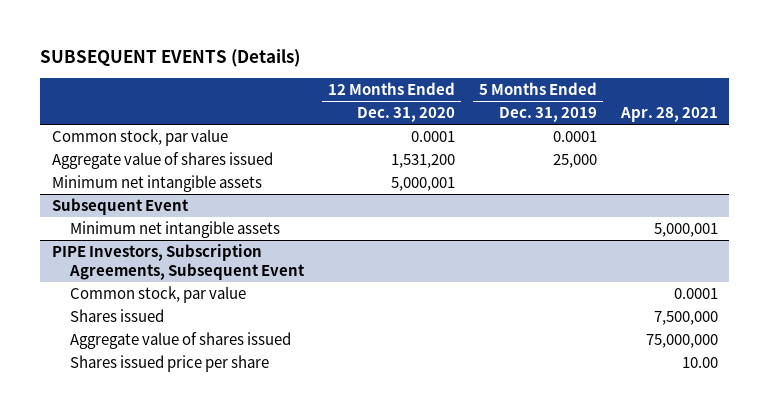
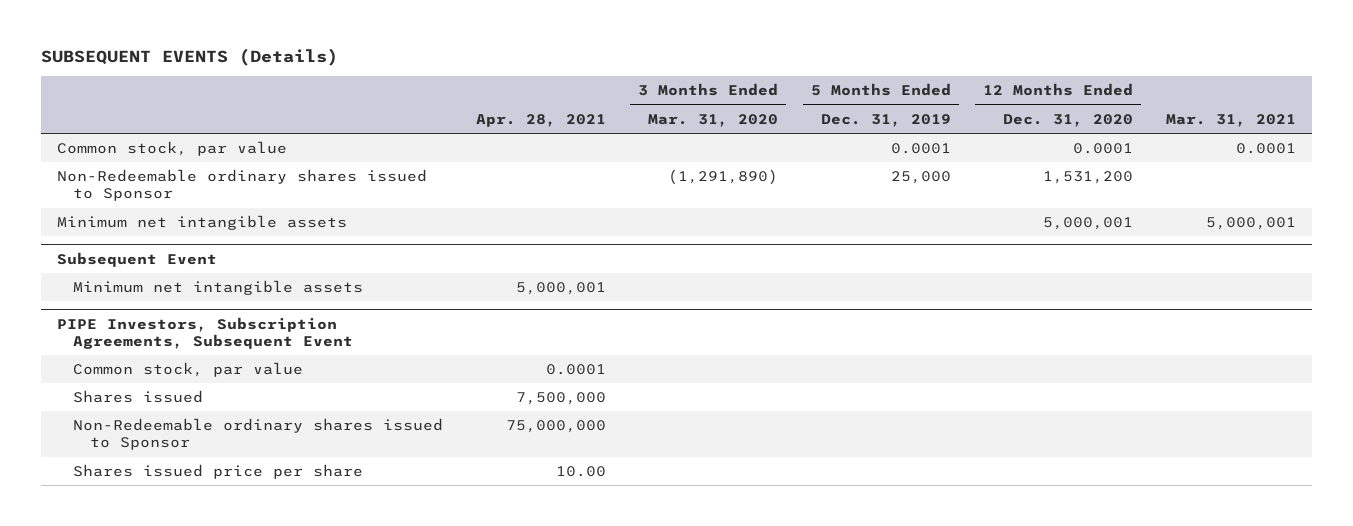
- | 12 Months Ended Dec. 31, 2020 | 5 Months Ended Dec. 31, 2019 | Apr. 28, 2021
+ | Apr. 28, 2021 | 3 Months Ended Mar. 31, 2020 | 5 Months Ended Dec. 31, 2019 | 12 Months Ended Dec. 31, 2020 | Mar. 31, 2021
- Aggregate value of shares issued | 1,531,200 | 25,000 |
+ Non-Redeemable ordinary shares issued to Sponsor | | (1,291,890) | 25,000 | 1,531,200 |
@ PIPE Investors, Subscription Agreements, Subsequent Event
- Aggregate value of shares issued | | | 75,000,000
+ Non-Redeemable ordinary shares issued to Sponsor | 75,000,000 | | | |

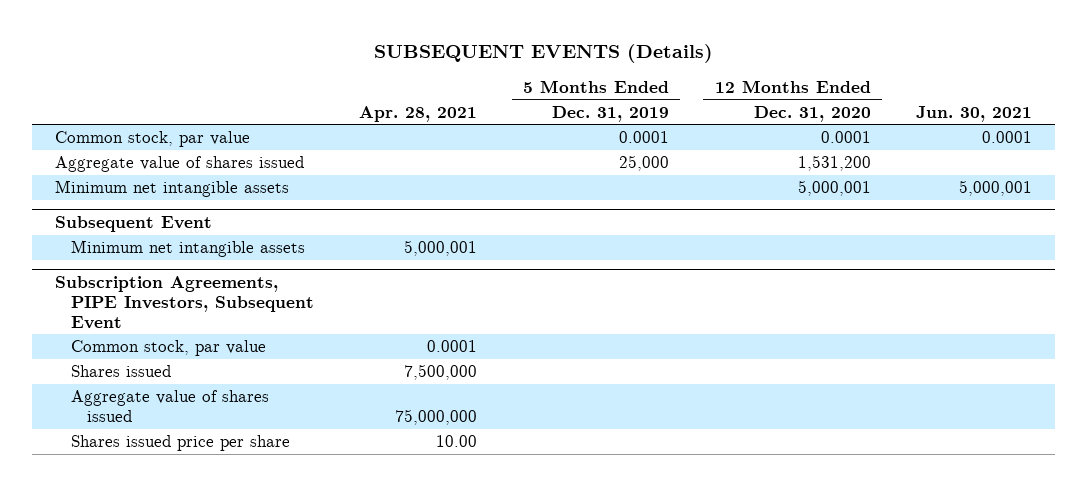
- | Apr. 28, 2021 | 3 Months Ended Mar. 31, 2020 | 5 Months Ended Dec. 31, 2019 | 12 Months Ended Dec. 31, 2020 | Mar. 31, 2021
+ | Apr. 28, 2021 | 5 Months Ended Dec. 31, 2019 | 12 Months Ended Dec. 31, 2020 | Jun. 30, 2021
- Non-Redeemable ordinary shares issued to Sponsor | | (1,291,890) | 25,000 | 1,531,200 |
+ Aggregate value of shares issued | | 25,000 | 1,531,200 |
- PIPE Investors, Subscription Agreements, Subsequent Event
+ Subscription Agreements, PIPE Investors, Subsequent Event
- Non-Redeemable ordinary shares issued to Sponsor | 75,000,000 | | | |
+ Aggregate value of shares issued | 75,000,000 | | |

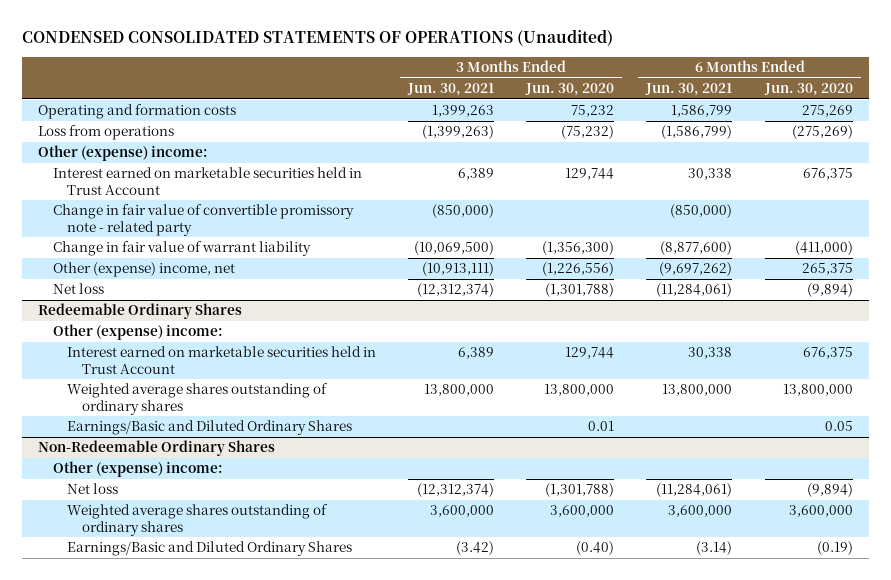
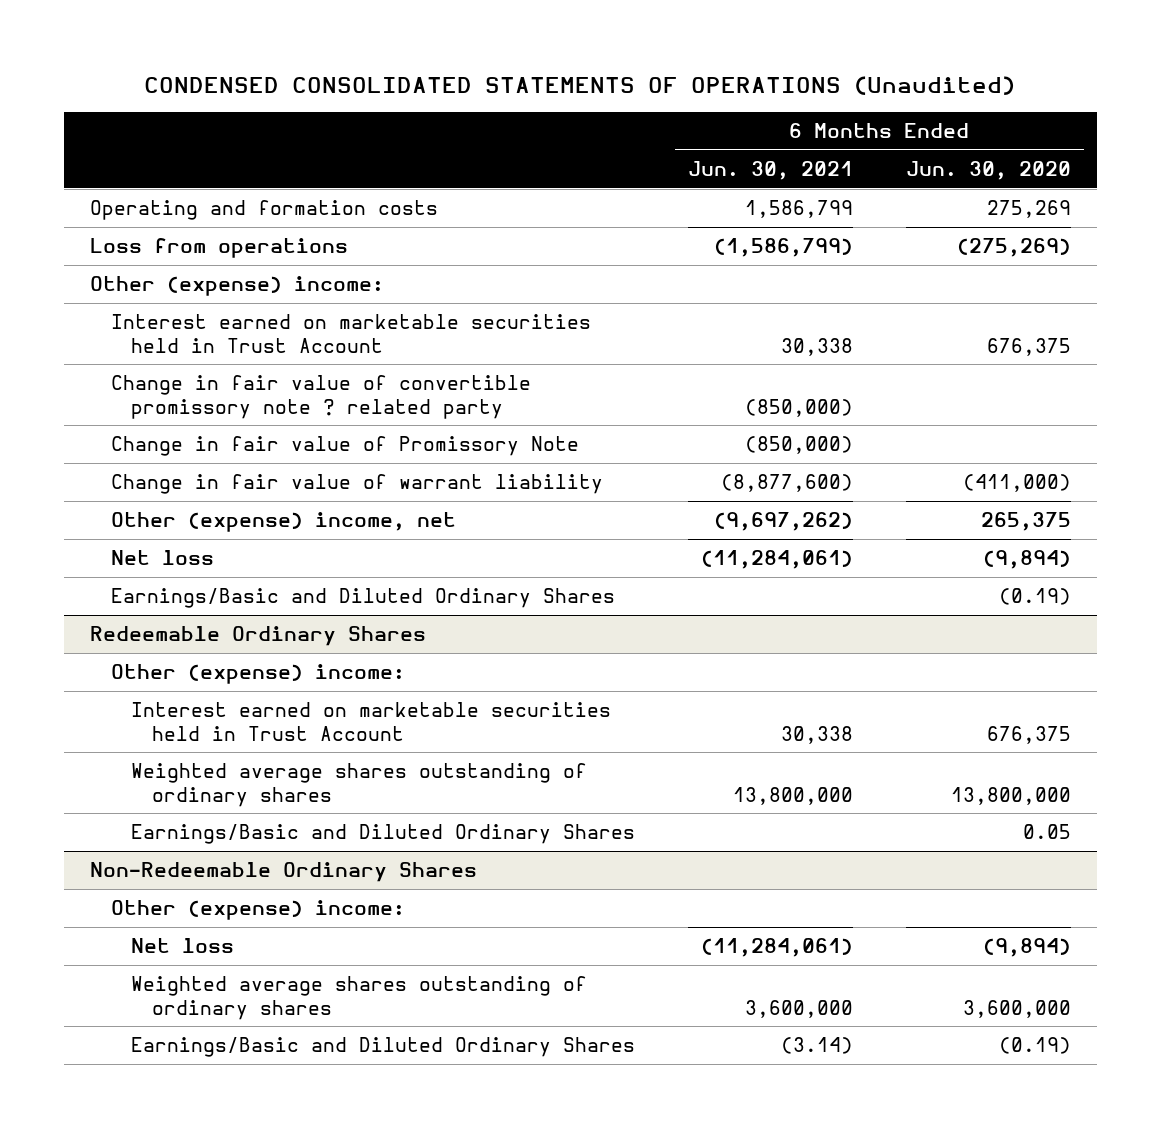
- | 3 Months Ended Jun. 30, 2021 | 3 Months Ended Jun. 30, 2020 | 6 Months Ended Jun. 30, 2021 | 6 Months Ended Jun. 30, 2020
+ | 6 Months Ended Jun. 30, 2021 | 6 Months Ended Jun. 30, 2020
- Change in fair value of convertible promissory note - related party | (850,000) | | (850,000) |
+ Change in fair value of convertible promissory note ? related party | (850,000) |
+ Change in fair value of Promissory Note | (850,000) |
+ Earnings/Basic and Diluted Ordinary Shares | | (0.19)

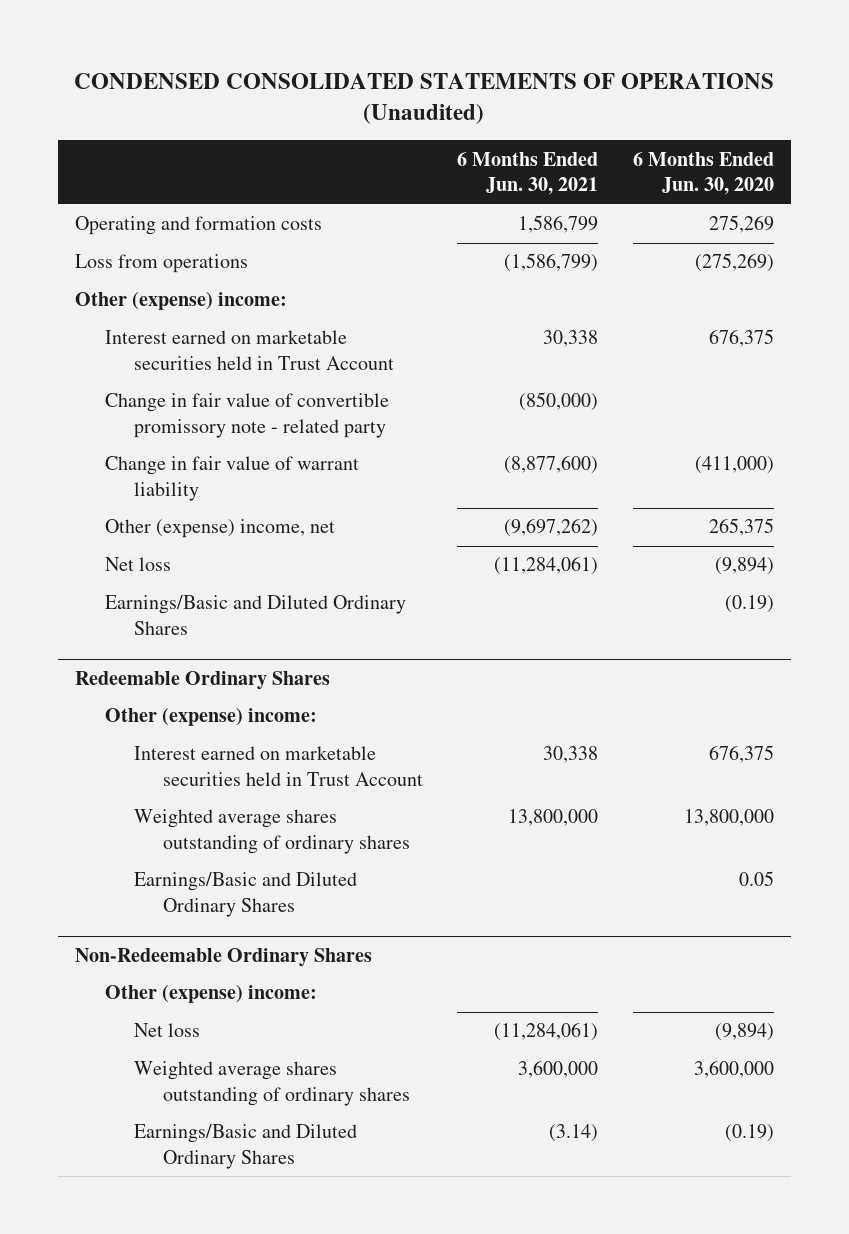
- Change in fair value of convertible promissory note ? related party | (850,000) |
- Change in fair value of Promissory Note | (850,000) |
+ Change in fair value of convertible promissory note - related party | (850,000) |

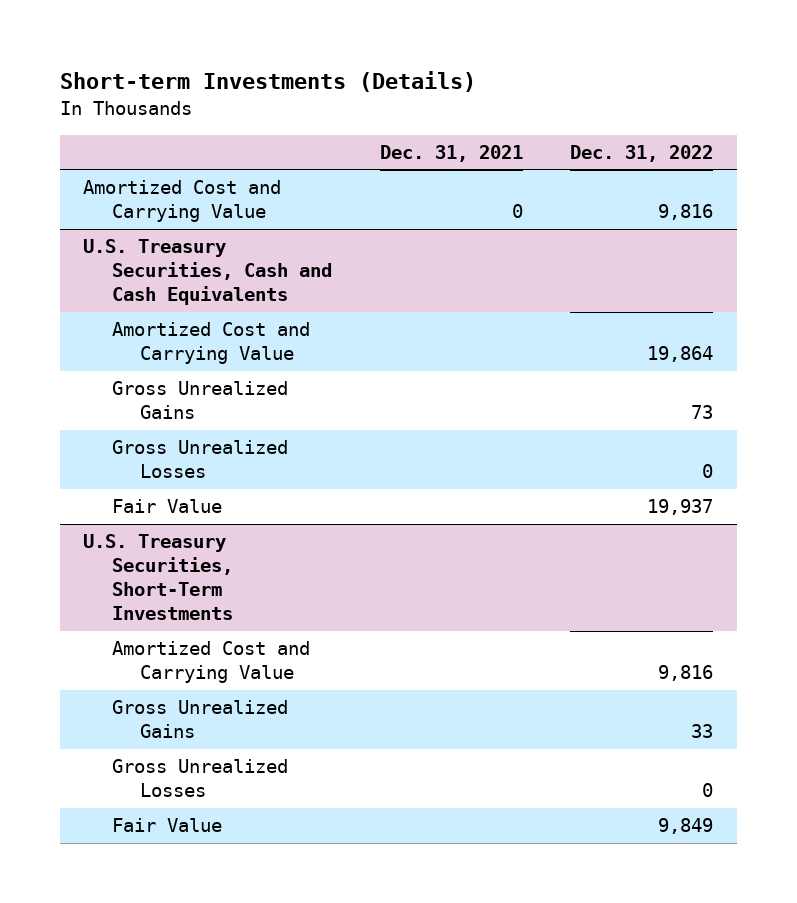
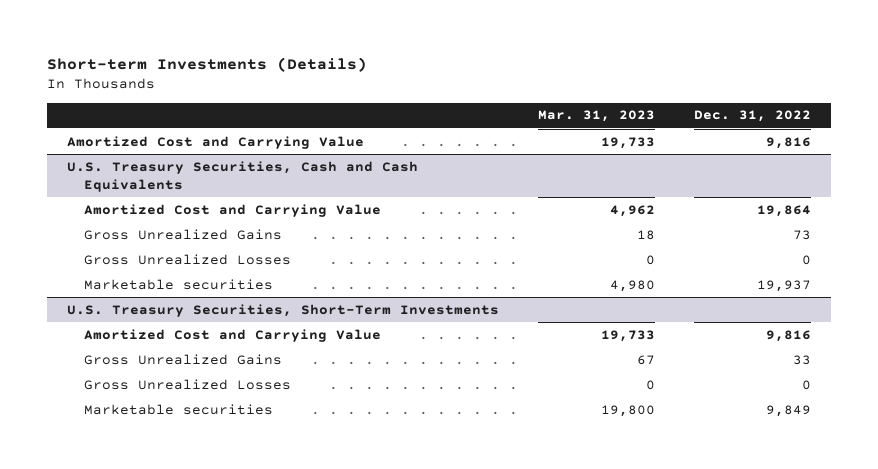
- | Dec. 31, 2021 | Dec. 31, 2022
+ | Mar. 31, 2023 | Dec. 31, 2022
@ U.S. Treasury Securities, Cash and Cash Equivalents
- Fair Value | | 19,937
+ Marketable securities | 4,980 | 19,937
@ U.S. Treasury Securities, Short-Term Investments
- Fair Value | | 9,849
+ Marketable securities | 19,800 | 9,849

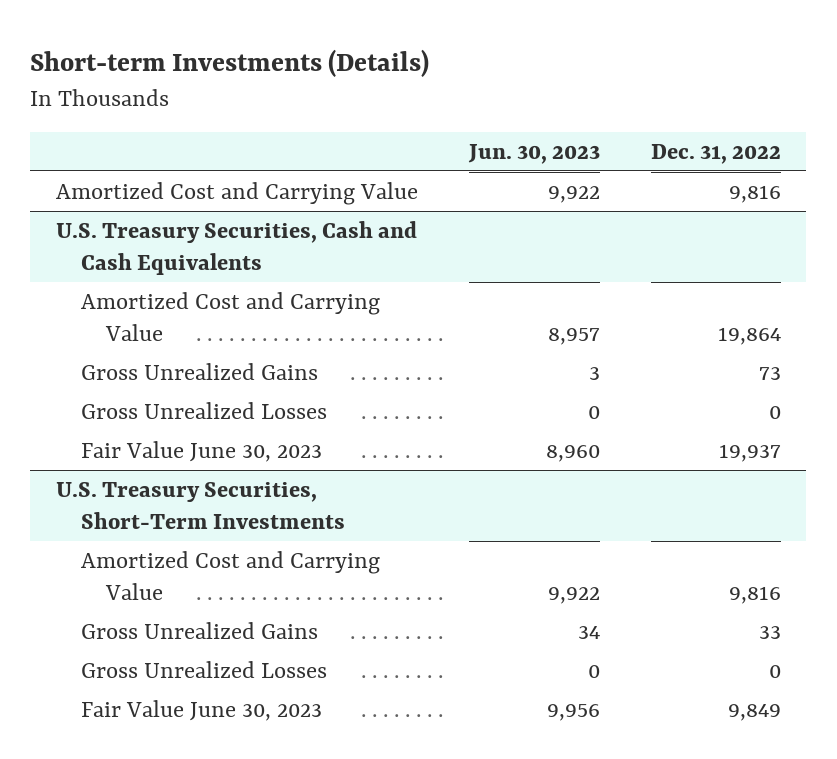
- | Mar. 31, 2023 | Dec. 31, 2022
+ | Jun. 30, 2023 | Dec. 31, 2022
@ U.S. Treasury Securities, Cash and Cash Equivalents
- Marketable securities | 4,980 | 19,937
+ Fair Value June 30, 2023 | 8,960 | 19,937
@ U.S. Treasury Securities, Short-Term Investments
- Marketable securities | 19,800 | 9,849
+ Fair Value June 30, 2023 | 9,956 | 9,849

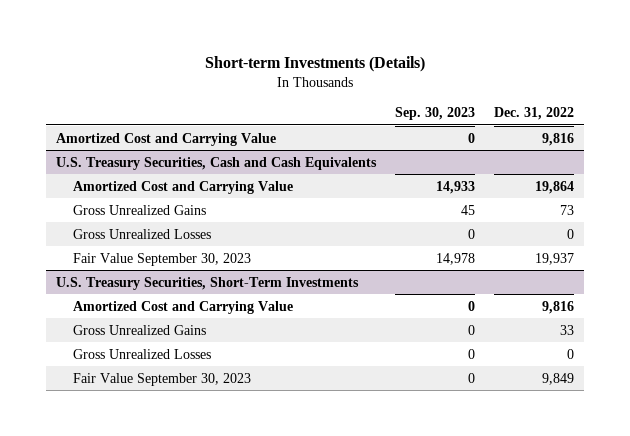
- | Jun. 30, 2023 | Dec. 31, 2022
+ | Sep. 30, 2023 | Dec. 31, 2022
@ U.S. Treasury Securities, Cash and Cash Equivalents
- Fair Value June 30, 2023 | 8,960 | 19,937
+ Fair Value September 30, 2023 | 14,978 | 19,937
@ U.S. Treasury Securities, Short-Term Investments
- Fair Value June 30, 2023 | 9,956 | 9,849
+ Fair Value September 30, 2023 | 0 | 9,849

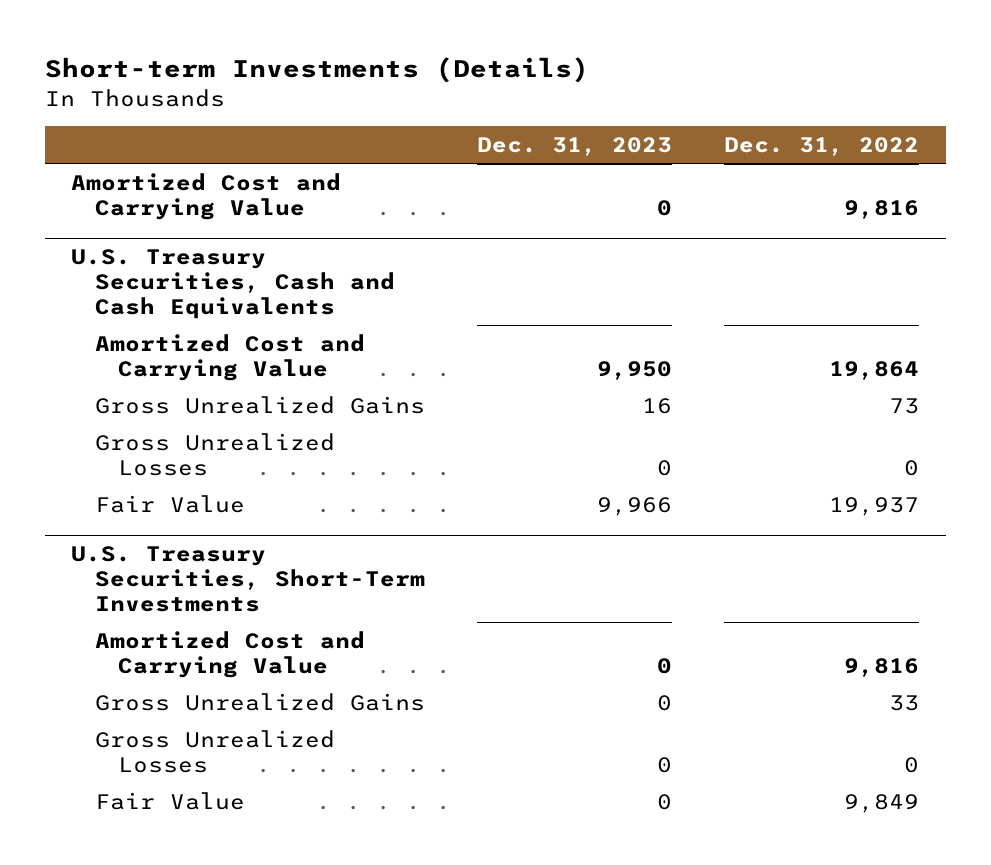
- | Sep. 30, 2023 | Dec. 31, 2022
+ | Dec. 31, 2023 | Dec. 31, 2022
@ U.S. Treasury Securities, Cash and Cash Equivalents
- Fair Value September 30, 2023 | 14,978 | 19,937
+ Fair Value | 9,966 | 19,937
@ U.S. Treasury Securities, Short-Term Investments
- Fair Value September 30, 2023 | 0 | 9,849
+ Fair Value | 0 | 9,849

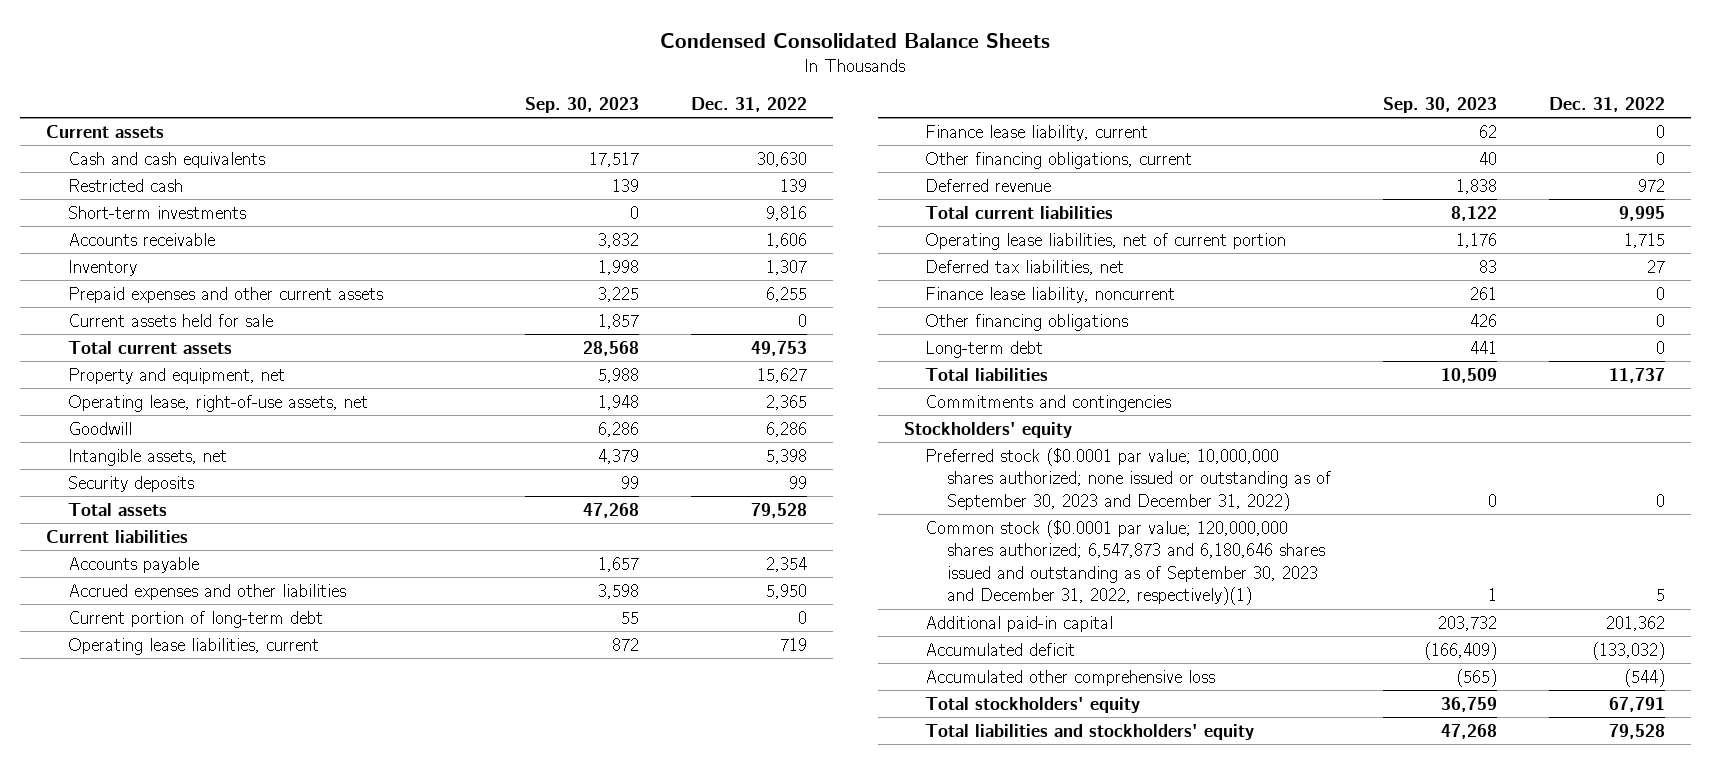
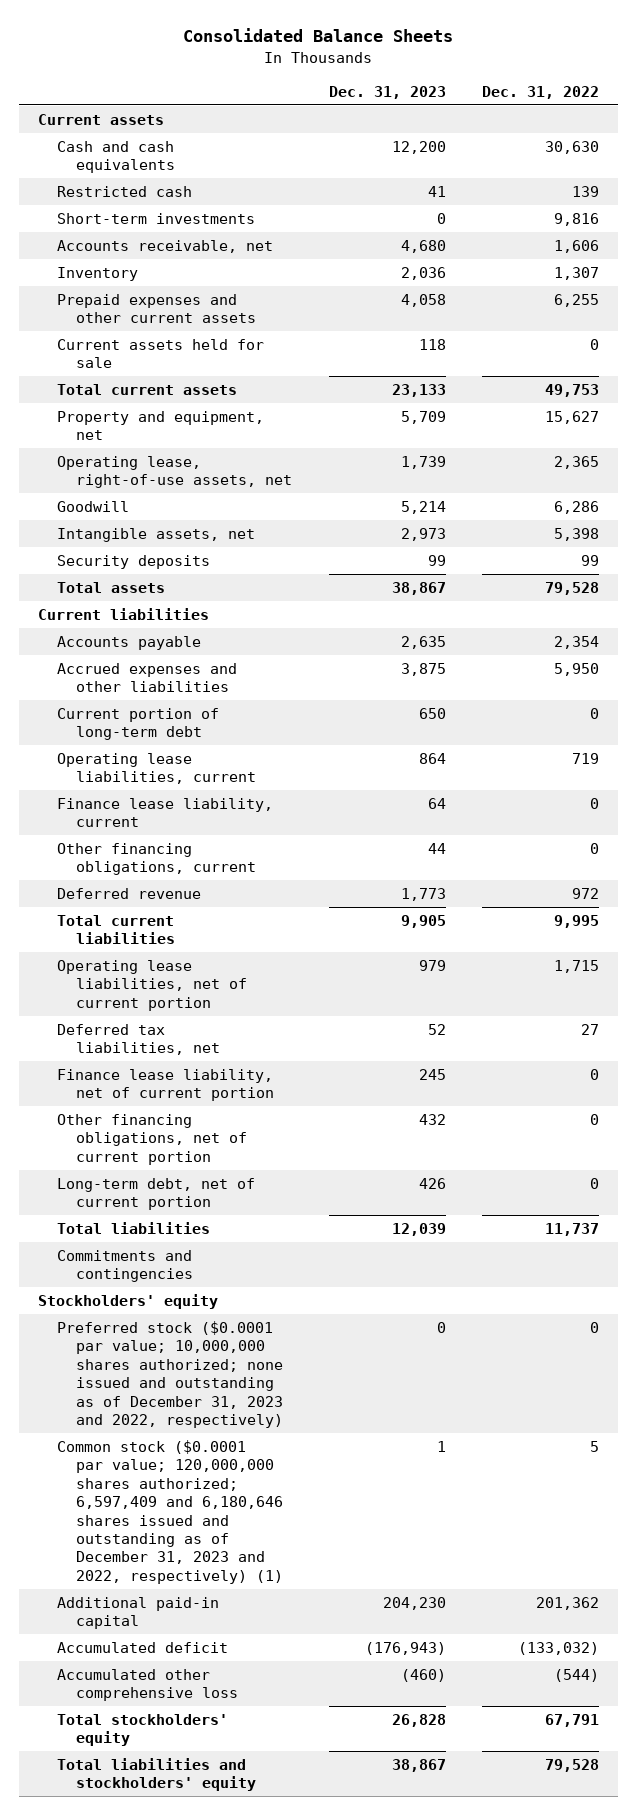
- Condensed Consolidated Balance Sheets
+ Consolidated Balance Sheets
- | Sep. 30, 2023 | Dec. 31, 2022
+ | Dec. 31, 2023 | Dec. 31, 2022
- Accounts receivable | 3,832 | 1,606
+ Accounts receivable, net | 4,680 | 1,606
- Finance lease liability, noncurrent | 261 | 0
- Other financing obligations | 426 | 0
- Long-term debt | 441 | 0
+ Finance lease liability, net of current portion | 245 | 0
+ Other financing obligations, net of current portion | 432 | 0
+ Long-term debt, net of current portion | 426 | 0
- Preferred stock ($0.0001 par value; 10,000,000 shares authorized; none issued or outstanding as of September 30, 2023 and December 31, 2022) | 0 | 0
- Common stock ($0.0001 par value; 120,000,000 shares authorized; 6,547,873 and 6,180,646 shares issued and outstanding as of September 30, 2023 and December 31, 2022, respectively)(1) | 1 | 5
+ Preferred stock ($0.0001 par value; 10,000,000 shares authorized; none issued and outstanding as of December 31, 2023 and 2022, respectively) | 0 | 0
+ Common stock ($0.0001 par value; 120,000,000 shares authorized; 6,597,409 and 6,180,646 shares issued and outstanding as of December 31, 2023 and 2022, respectively) (1) | 1 | 5

